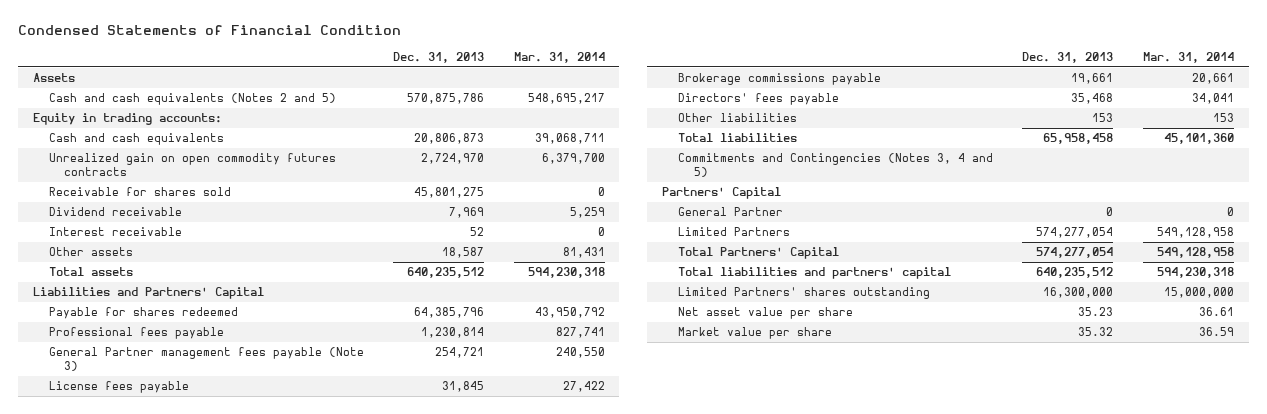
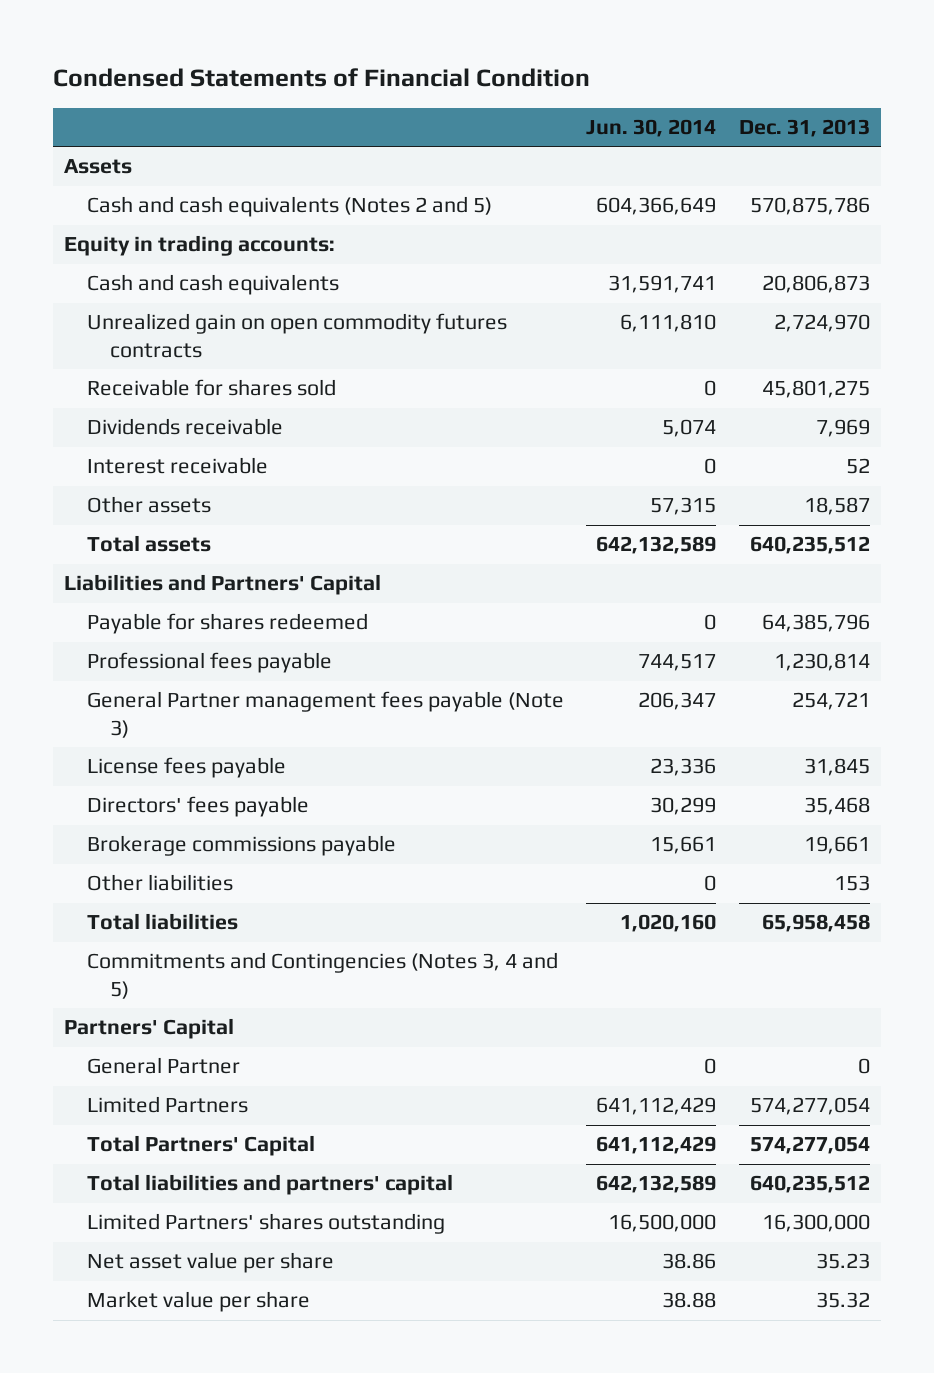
- | Dec. 31, 2013 | Mar. 31, 2014
+ | Jun. 30, 2014 | Dec. 31, 2013
- Dividend receivable | 7,969 | 5,259
+ Dividends receivable | 5,074 | 7,969
moved down: Brokerage commissions payable | 15,661 | 19,661

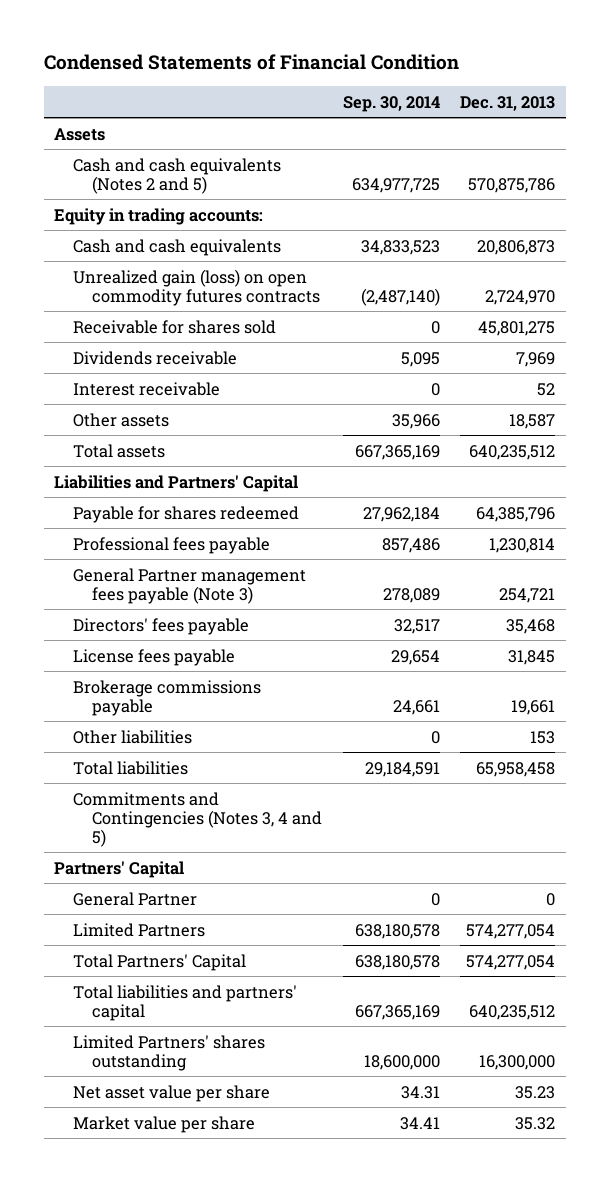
- | Jun. 30, 2014 | Dec. 31, 2013
+ | Sep. 30, 2014 | Dec. 31, 2013
- Unrealized gain on open commodity futures contracts | 6,111,810 | 2,724,970
+ Unrealized gain (loss) on open commodity futures contracts | (2,487,140) | 2,724,970
moved down: License fees payable | 29,654 | 31,845

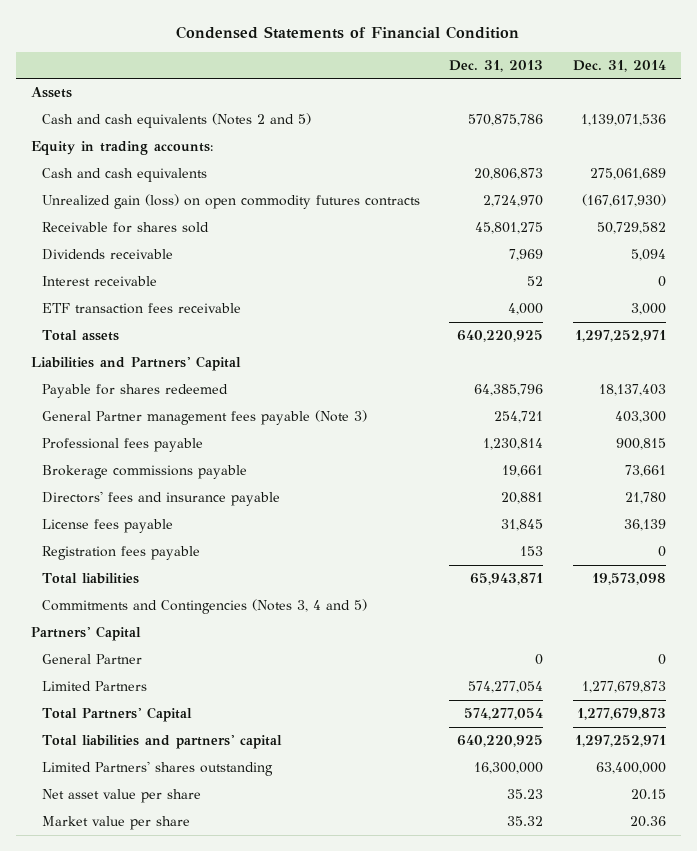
- | Sep. 30, 2014 | Dec. 31, 2013
+ | Dec. 31, 2013 | Dec. 31, 2014
- Other assets | 35,966 | 18,587
- Total assets | 667,365,169 | 640,235,512
+ ETF transaction fees receivable | 4,000 | 3,000
+ Total assets | 640,220,925 | 1,297,252,971
- Directors' fees payable | 32,517 | 35,468
moved down: Professional fees payable | 1,230,814 | 900,815
- Other liabilities | 0 | 153
- Total liabilities | 29,184,591 | 65,958,458
+ Directors' fees and insurance payable | 20,881 | 21,780
moved down: License fees payable | 31,845 | 36,139
+ Registration fees payable | 153 | 0
+ Total liabilities | 65,943,871 | 19,573,098
- Total liabilities and partners' capital | 667,365,169 | 640,235,512
+ Total liabilities and partners' capital | 640,220,925 | 1,297,252,971

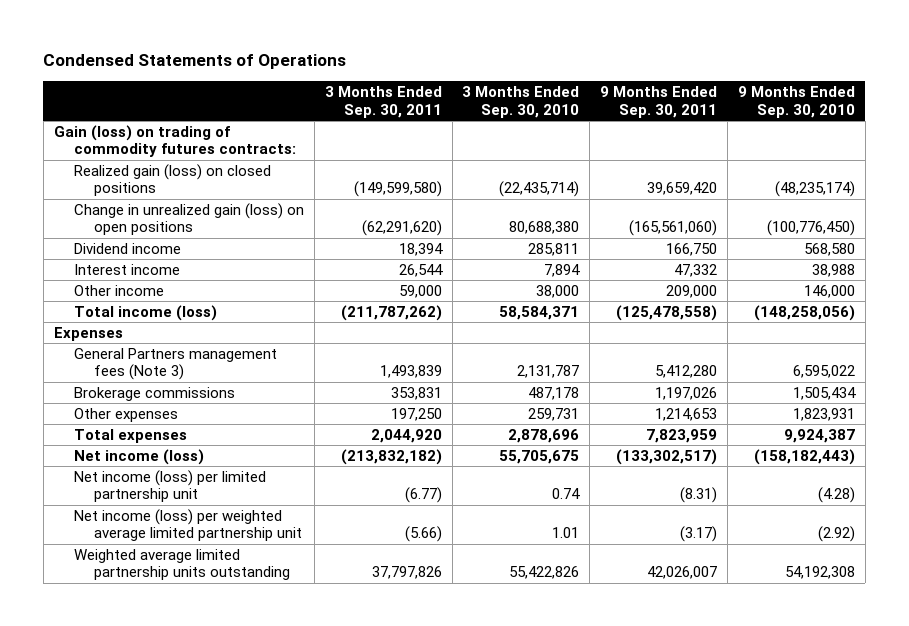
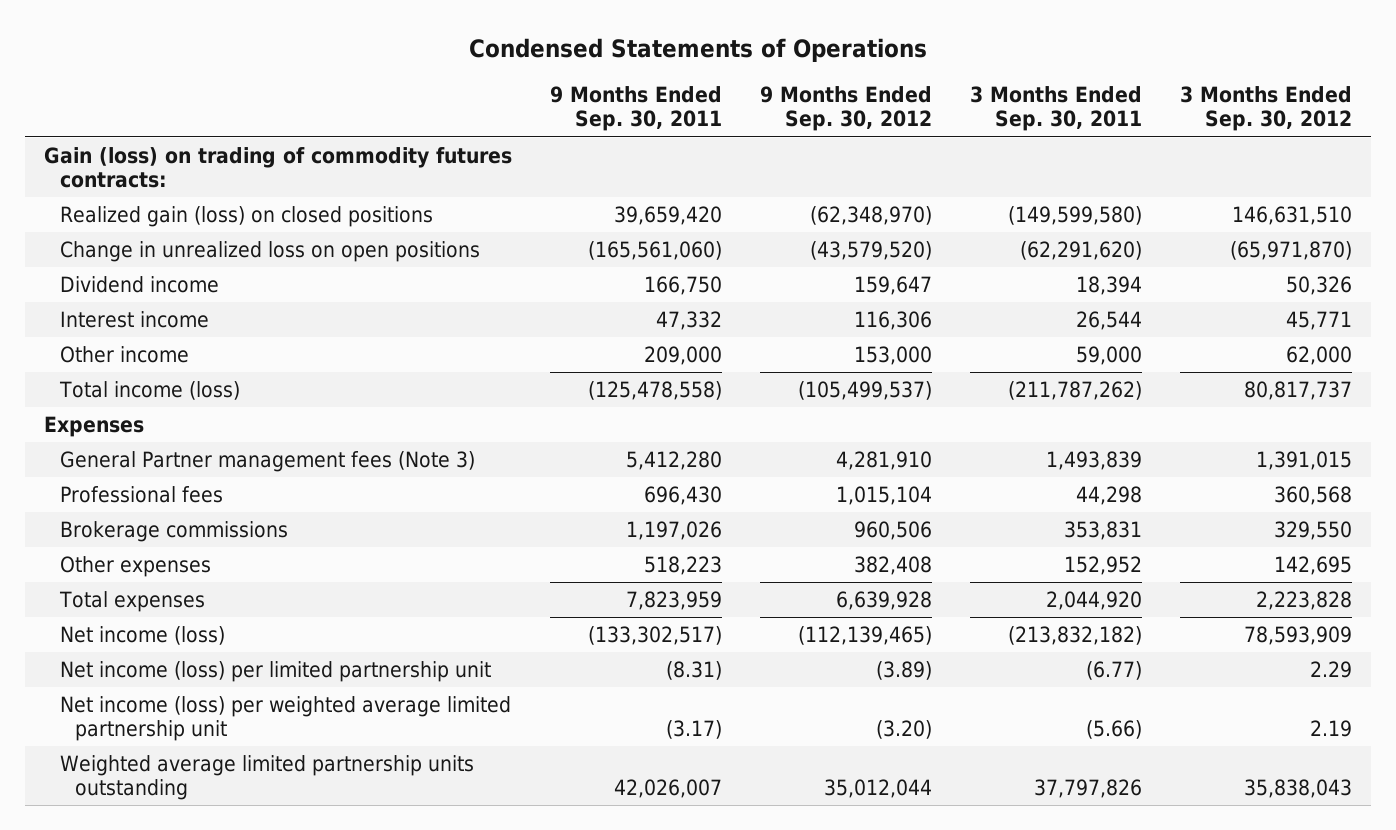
- | 3 Months Ended Sep. 30, 2011 | 3 Months Ended Sep. 30, 2010 | 9 Months Ended Sep. 30, 2011 | 9 Months Ended Sep. 30, 2010
+ | 9 Months Ended Sep. 30, 2011 | 9 Months Ended Sep. 30, 2012 | 3 Months Ended Sep. 30, 2011 | 3 Months Ended Sep. 30, 2012
- Change in unrealized gain (loss) on open positions | (62,291,620) | 80,688,380 | (165,561,060) | (100,776,450)
+ Change in unrealized loss on open positions | (165,561,060) | (43,579,520) | (62,291,620) | (65,971,870)
- General Partners management fees (Note 3) | 1,493,839 | 2,131,787 | 5,412,280 | 6,595,022
+ General Partner management fees (Note 3) | 5,412,280 | 4,281,910 | 1,493,839 | 1,391,015
+ Professional fees | 696,430 | 1,015,104 | 44,298 | 360,568
- Other expenses | 197,250 | 259,731 | 1,214,653 | 1,823,931
+ Other expenses | 518,223 | 382,408 | 152,952 | 142,695

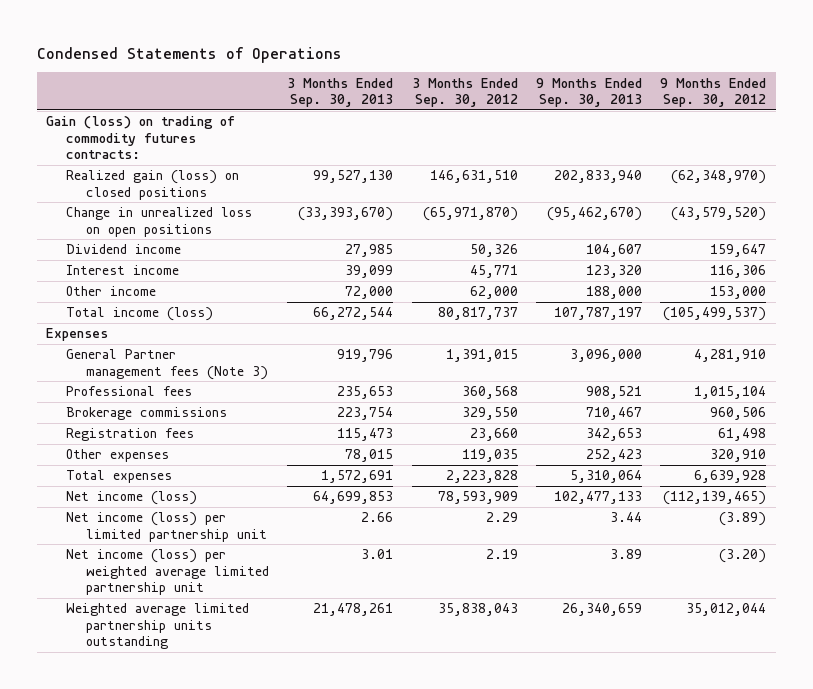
- | 9 Months Ended Sep. 30, 2011 | 9 Months Ended Sep. 30, 2012 | 3 Months Ended Sep. 30, 2011 | 3 Months Ended Sep. 30, 2012
+ | 3 Months Ended Sep. 30, 2013 | 3 Months Ended Sep. 30, 2012 | 9 Months Ended Sep. 30, 2013 | 9 Months Ended Sep. 30, 2012
- Other expenses | 518,223 | 382,408 | 152,952 | 142,695
+ Registration fees | 115,473 | 23,660 | 342,653 | 61,498
+ Other expenses | 78,015 | 119,035 | 252,423 | 320,910

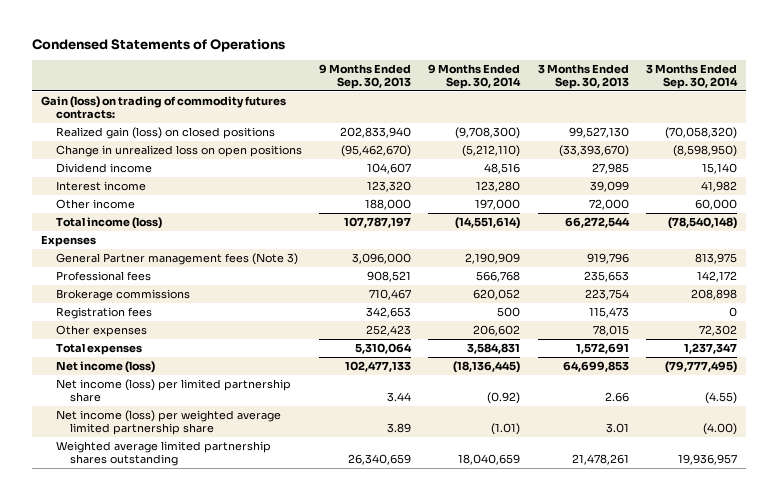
- | 3 Months Ended Sep. 30, 2013 | 3 Months Ended Sep. 30, 2012 | 9 Months Ended Sep. 30, 2013 | 9 Months Ended Sep. 30, 2012
+ | 9 Months Ended Sep. 30, 2013 | 9 Months Ended Sep. 30, 2014 | 3 Months Ended Sep. 30, 2013 | 3 Months Ended Sep. 30, 2014
- Net income (loss) per limited partnership unit | 2.66 | 2.29 | 3.44 | (3.89)
- Net income (loss) per weighted average limited partnership unit | 3.01 | 2.19 | 3.89 | (3.20)
- Weighted average limited partnership units outstanding | 21,478,261 | 35,838,043 | 26,340,659 | 35,012,044
+ Net income (loss) per limited partnership share | 3.44 | (0.92) | 2.66 | (4.55)
+ Net income (loss) per weighted average limited partnership share | 3.89 | (1.01) | 3.01 | (4.00)
+ Weighted average limited partnership shares outstanding | 26,340,659 | 18,040,659 | 21,478,261 | 19,936,957

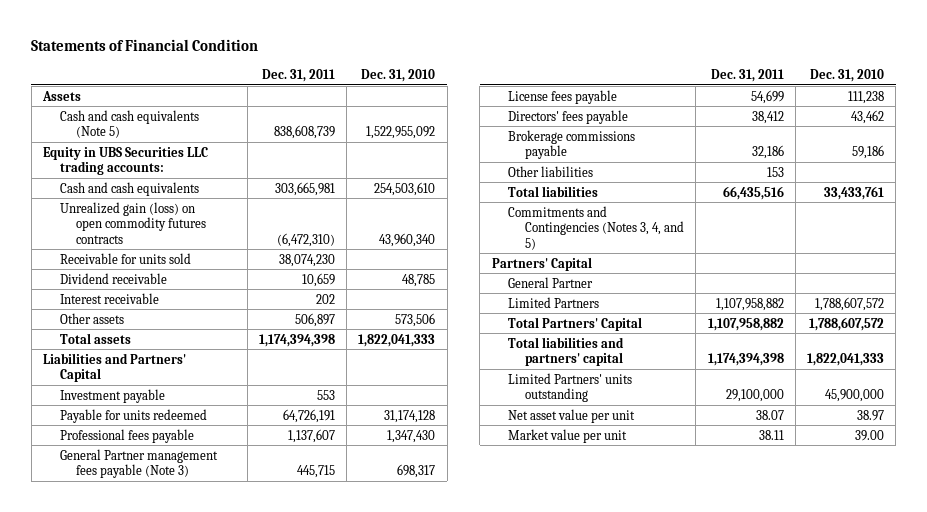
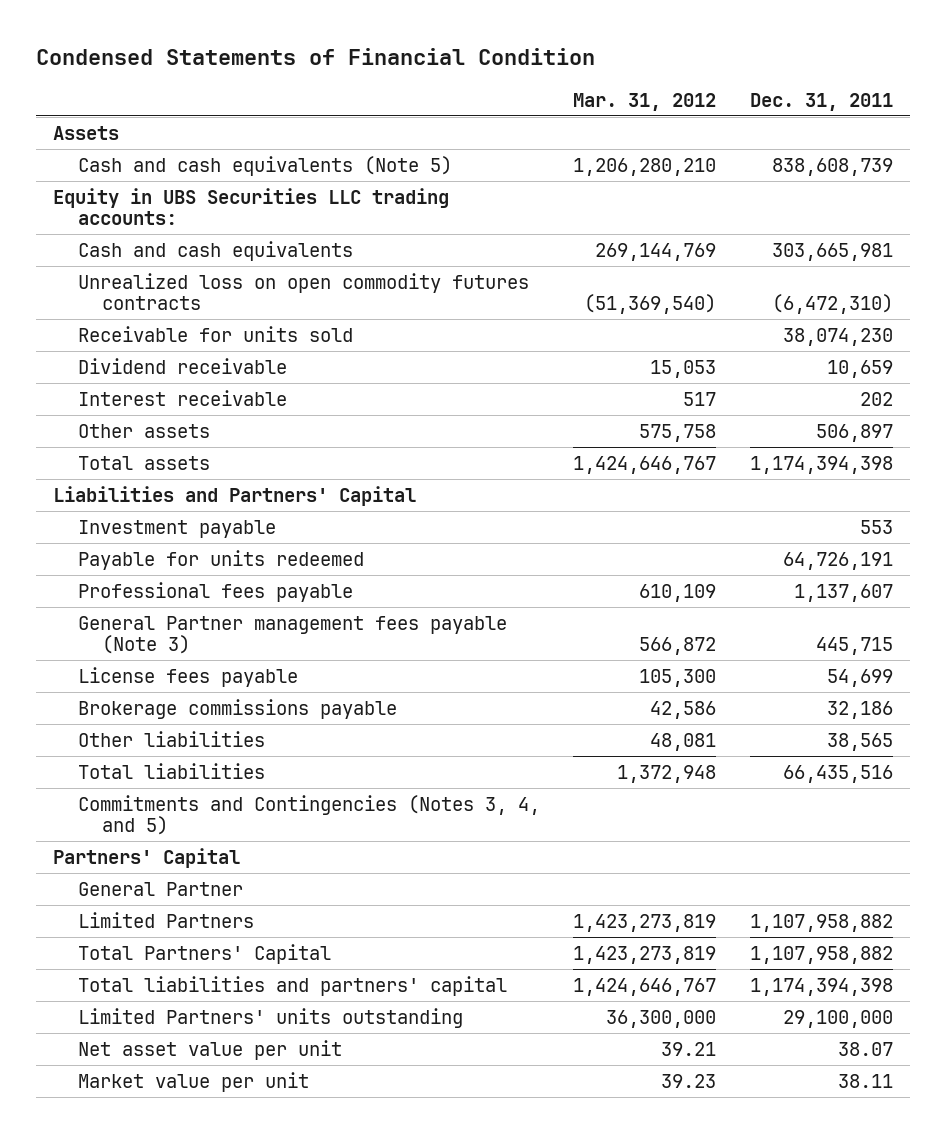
- Statements of Financial Condition
+ Condensed Statements of Financial Condition
- | Dec. 31, 2011 | Dec. 31, 2010
+ | Mar. 31, 2012 | Dec. 31, 2011
- Unrealized gain (loss) on open commodity futures contracts | (6,472,310) | 43,960,340
+ Unrealized loss on open commodity futures contracts | (51,369,540) | (6,472,310)
- Directors' fees payable | 38,412 | 43,462
- Other liabilities | 153 |
+ Other liabilities | 48,081 | 38,565

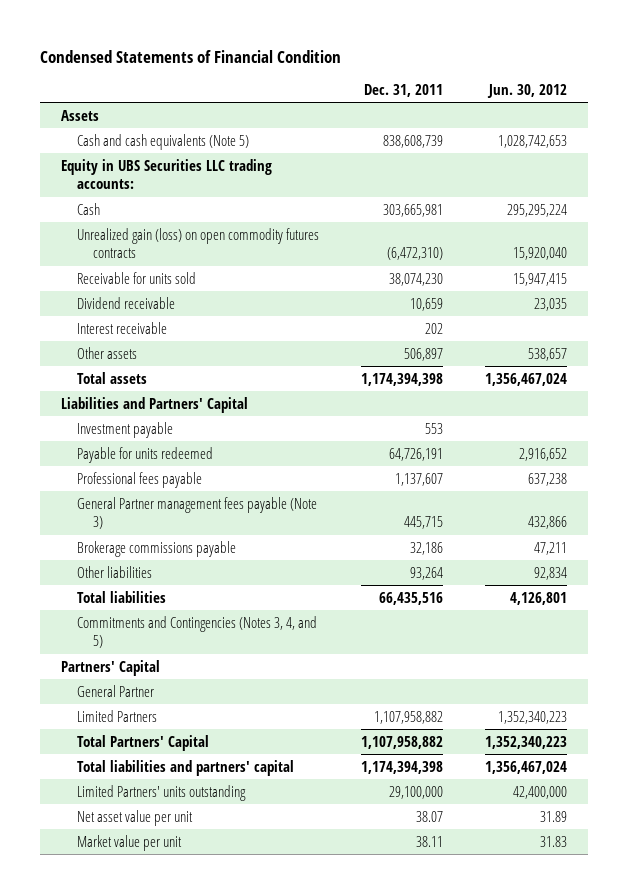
- | Mar. 31, 2012 | Dec. 31, 2011
+ | Dec. 31, 2011 | Jun. 30, 2012
- Cash and cash equivalents | 269,144,769 | 303,665,981
- Unrealized loss on open commodity futures contracts | (51,369,540) | (6,472,310)
+ Cash | 303,665,981 | 295,295,224
+ Unrealized gain (loss) on open commodity futures contracts | (6,472,310) | 15,920,040
- License fees payable | 105,300 | 54,699
- Other liabilities | 48,081 | 38,565
+ Other liabilities | 93,264 | 92,834

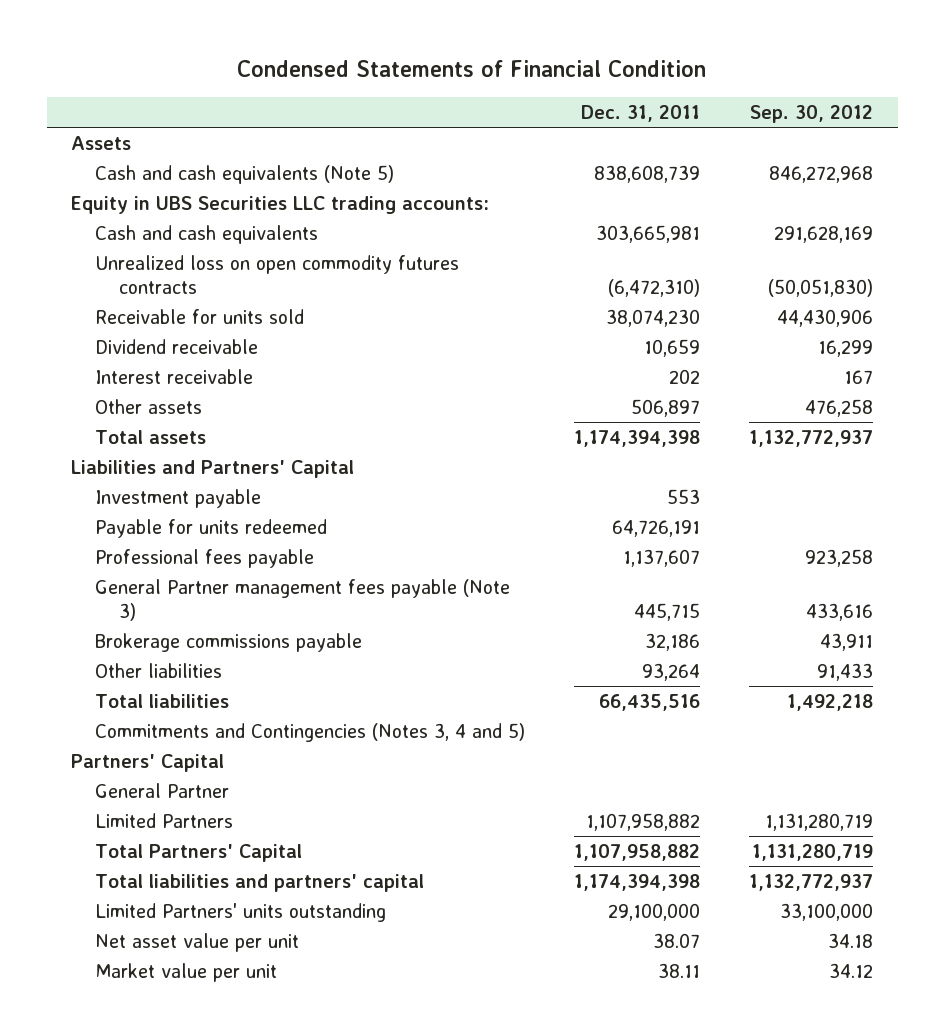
- | Dec. 31, 2011 | Jun. 30, 2012
+ | Dec. 31, 2011 | Sep. 30, 2012
- Cash | 303,665,981 | 295,295,224
- Unrealized gain (loss) on open commodity futures contracts | (6,472,310) | 15,920,040
+ Cash and cash equivalents | 303,665,981 | 291,628,169
+ Unrealized loss on open commodity futures contracts | (6,472,310) | (50,051,830)
- Commitments and Contingencies (Notes 3, 4, and 5)
+ Commitments and Contingencies (Notes 3, 4 and 5)

